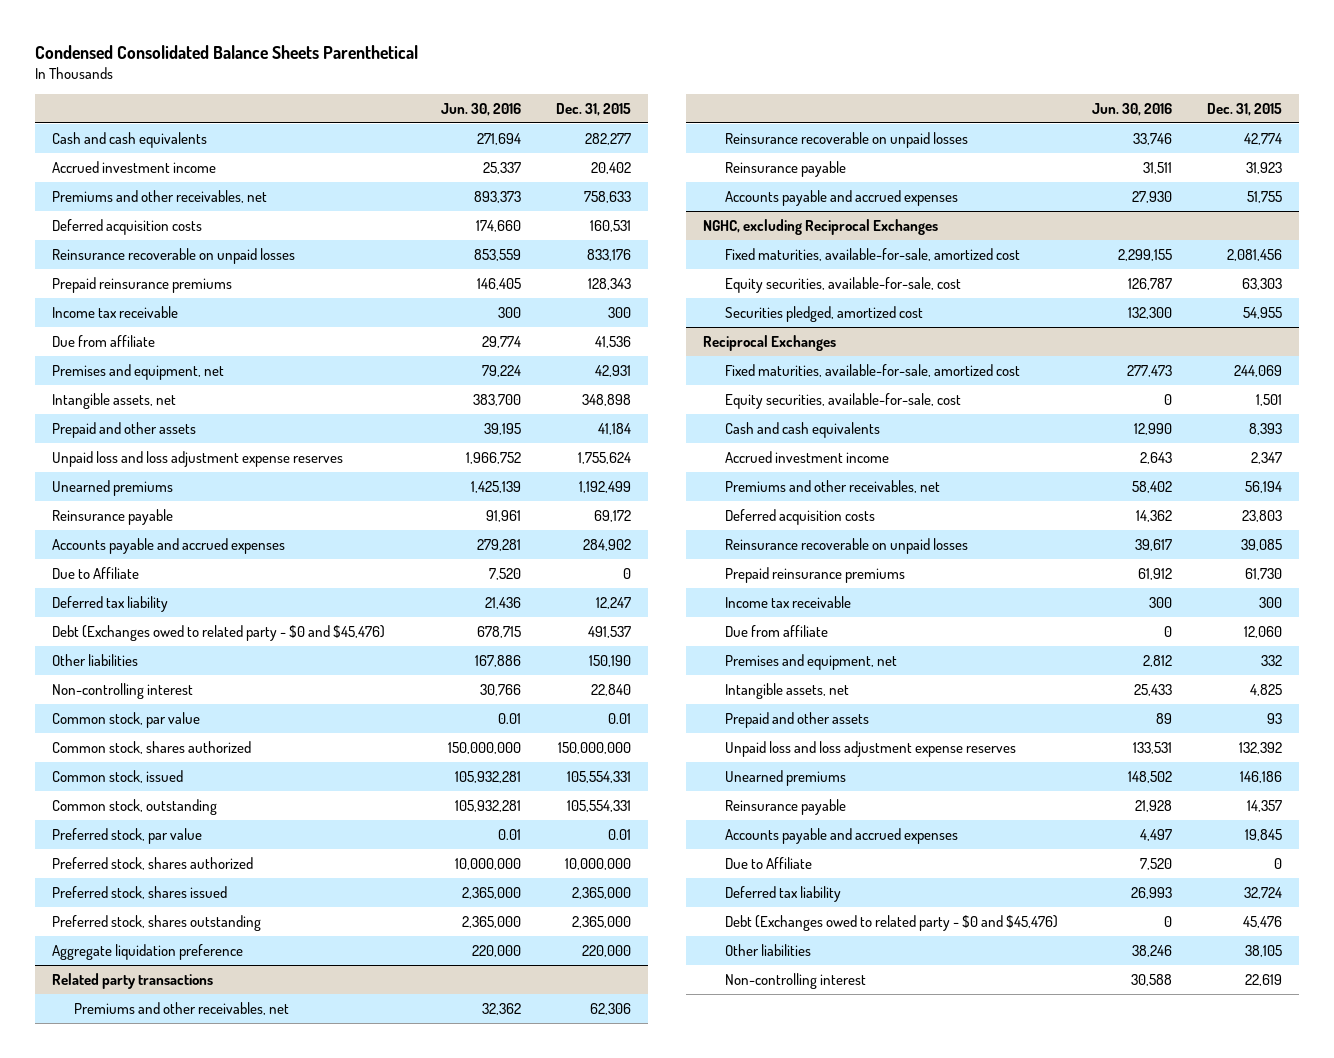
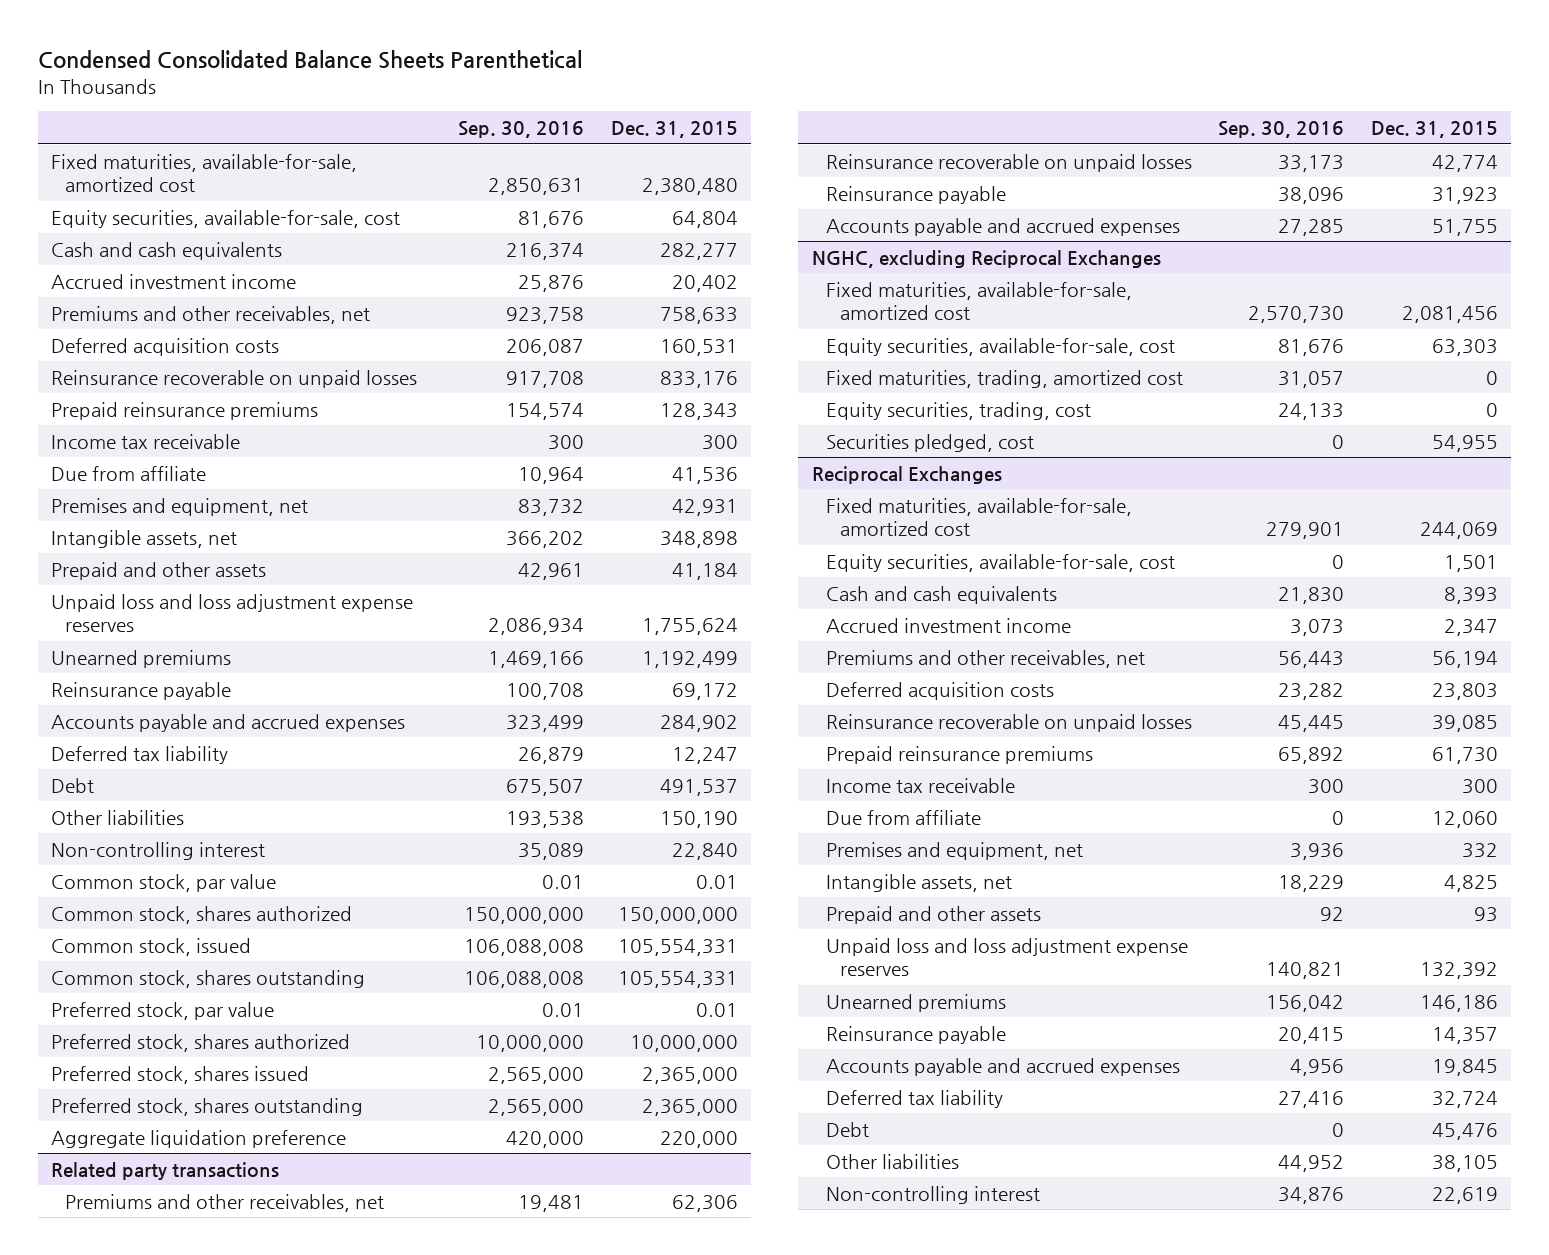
- | Jun. 30, 2016 | Dec. 31, 2015
+ | Sep. 30, 2016 | Dec. 31, 2015
+ Fixed maturities, available-for-sale, amortized cost | 2,850,631 | 2,380,480
+ Equity securities, available-for-sale, cost | 81,676 | 64,804
- Due to Affiliate | 7,520 | 0
- Debt (Exchanges owed to related party - $0 and $45,476) | 678,715 | 491,537
+ Debt | 675,507 | 491,537
- Common stock, outstanding | 105,932,281 | 105,554,331
+ Common stock, shares outstanding | 106,088,008 | 105,554,331
@ NGHC, excluding Reciprocal Exchanges
- Securities pledged, amortized cost | 132,300 | 54,955
+ Fixed maturities, trading, amortized cost | 31,057 | 0
+ Equity securities, trading, cost | 24,133 | 0
+ Securities pledged, cost | 0 | 54,955
@ Reciprocal Exchanges
- Due to Affiliate | 7,520 | 0
- Debt (Exchanges owed to related party - $0 and $45,476) | 0 | 45,476
+ Debt | 0 | 45,476

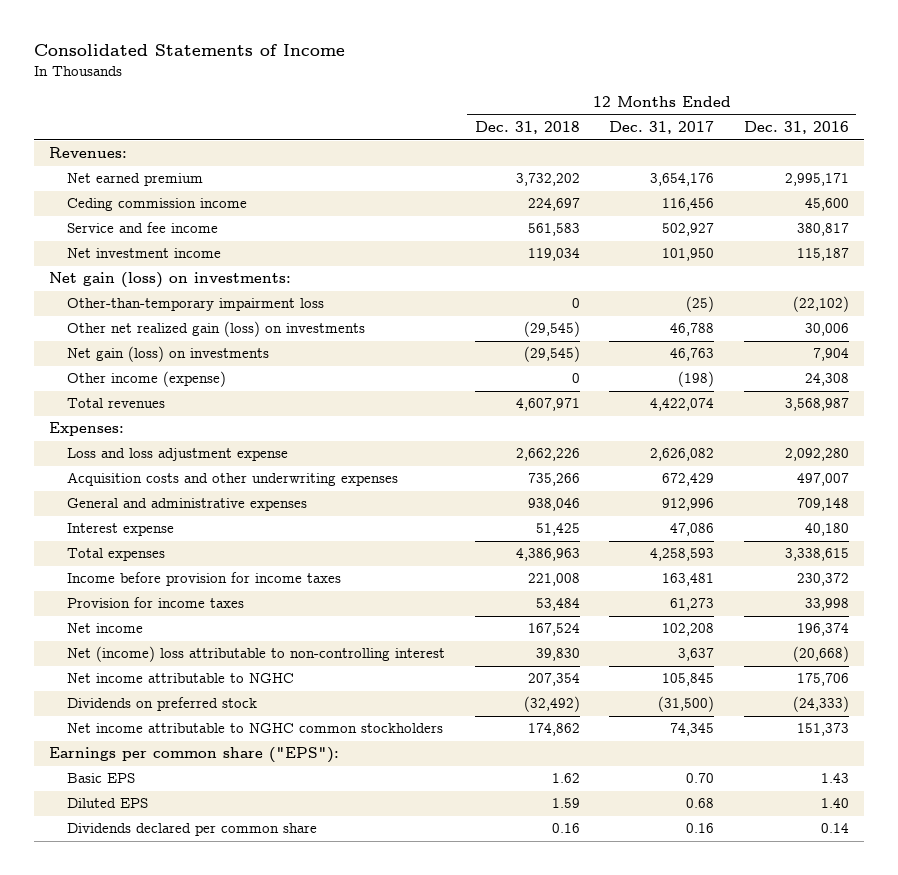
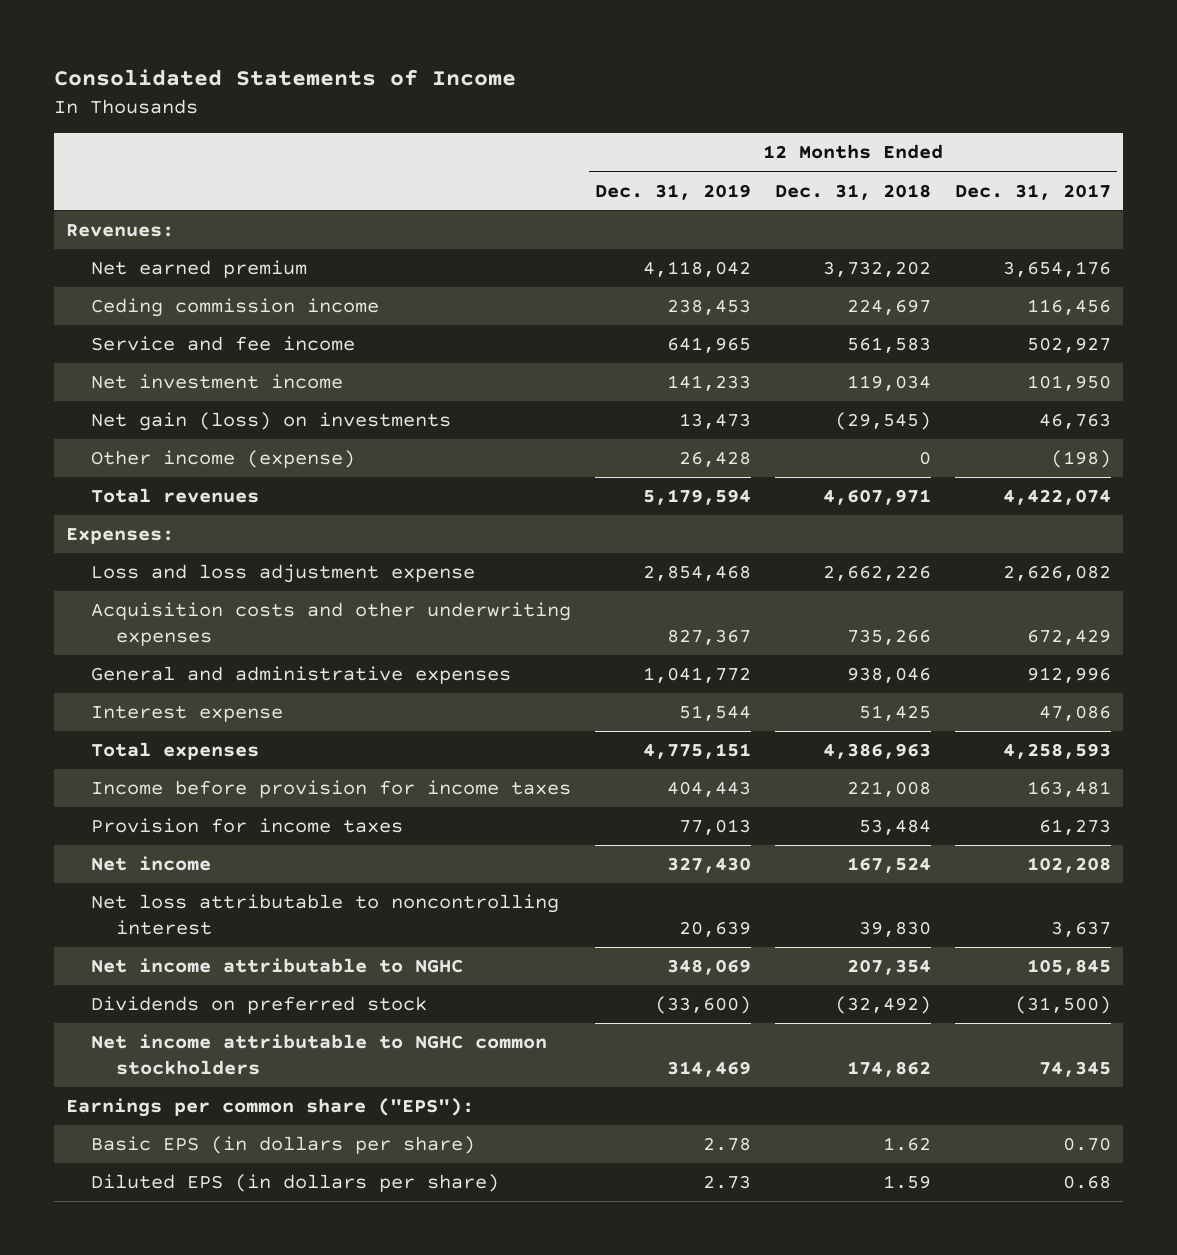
- | 12 Months Ended Dec. 31, 2018 | 12 Months Ended Dec. 31, 2017 | 12 Months Ended Dec. 31, 2016
+ | 12 Months Ended Dec. 31, 2019 | 12 Months Ended Dec. 31, 2018 | 12 Months Ended Dec. 31, 2017
- Net gain (loss) on investments:
- Other-than-temporary impairment loss | 0 | (25) | (22,102)
- Other net realized gain (loss) on investments | (29,545) | 46,788 | 30,006
- Net (income) loss attributable to non-controlling interest | 39,830 | 3,637 | (20,668)
+ Net loss attributable to noncontrolling interest | 20,639 | 39,830 | 3,637
- Basic EPS | 1.62 | 0.70 | 1.43
- Diluted EPS | 1.59 | 0.68 | 1.40
- Dividends declared per common share | 0.16 | 0.16 | 0.14
+ Basic EPS (in dollars per share) | 2.78 | 1.62 | 0.70
+ Diluted EPS (in dollars per share) | 2.73 | 1.59 | 0.68

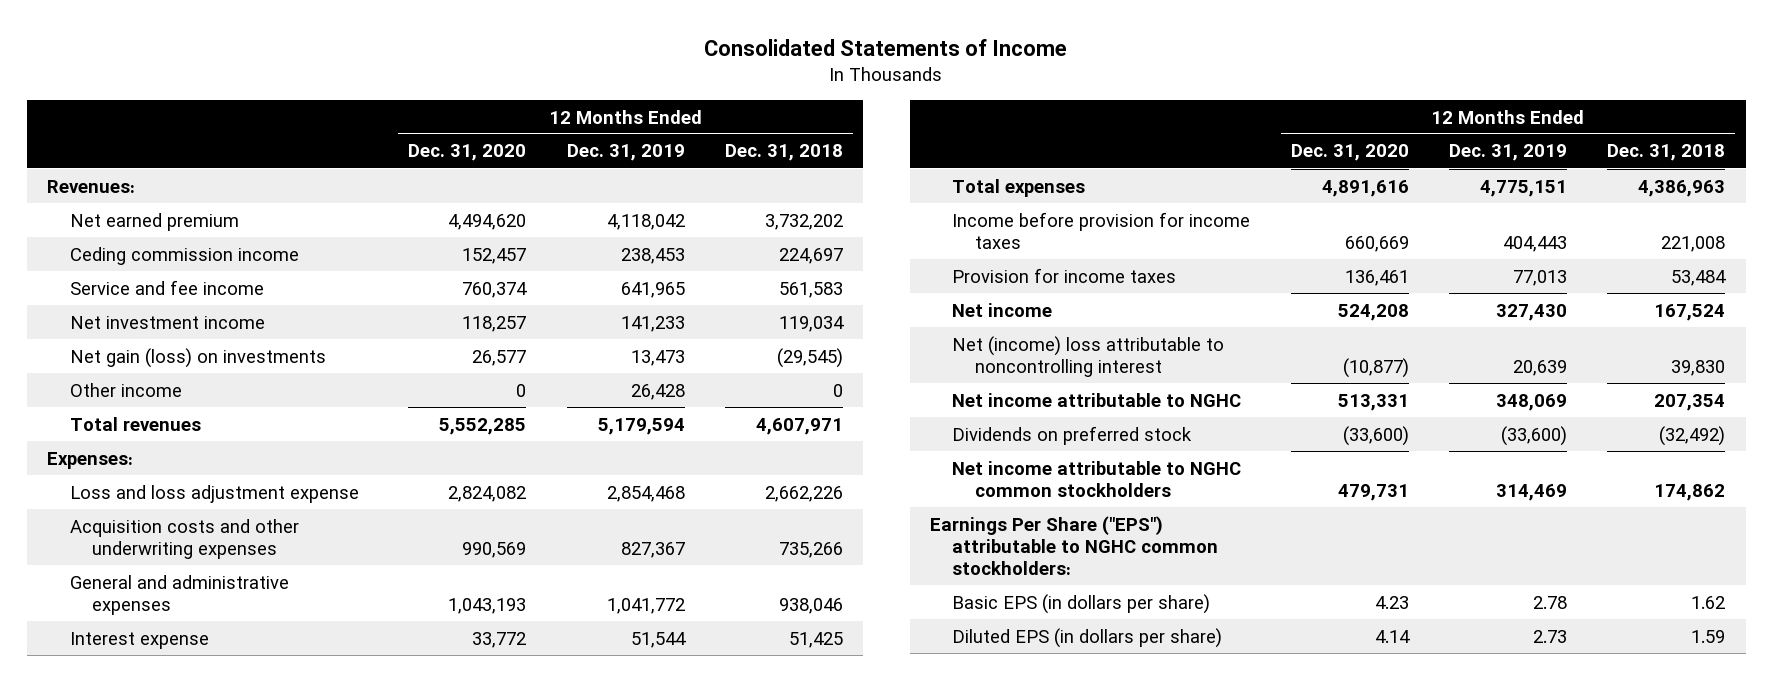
- | 12 Months Ended Dec. 31, 2019 | 12 Months Ended Dec. 31, 2018 | 12 Months Ended Dec. 31, 2017
+ | 12 Months Ended Dec. 31, 2020 | 12 Months Ended Dec. 31, 2019 | 12 Months Ended Dec. 31, 2018
- Other income (expense) | 26,428 | 0 | (198)
+ Other income | 0 | 26,428 | 0
- Net loss attributable to noncontrolling interest | 20,639 | 39,830 | 3,637
+ Net (income) loss attributable to noncontrolling interest | (10,877) | 20,639 | 39,830
- Earnings per common share ("EPS"):
+ Earnings Per Share ("EPS") attributable to NGHC common stockholders:

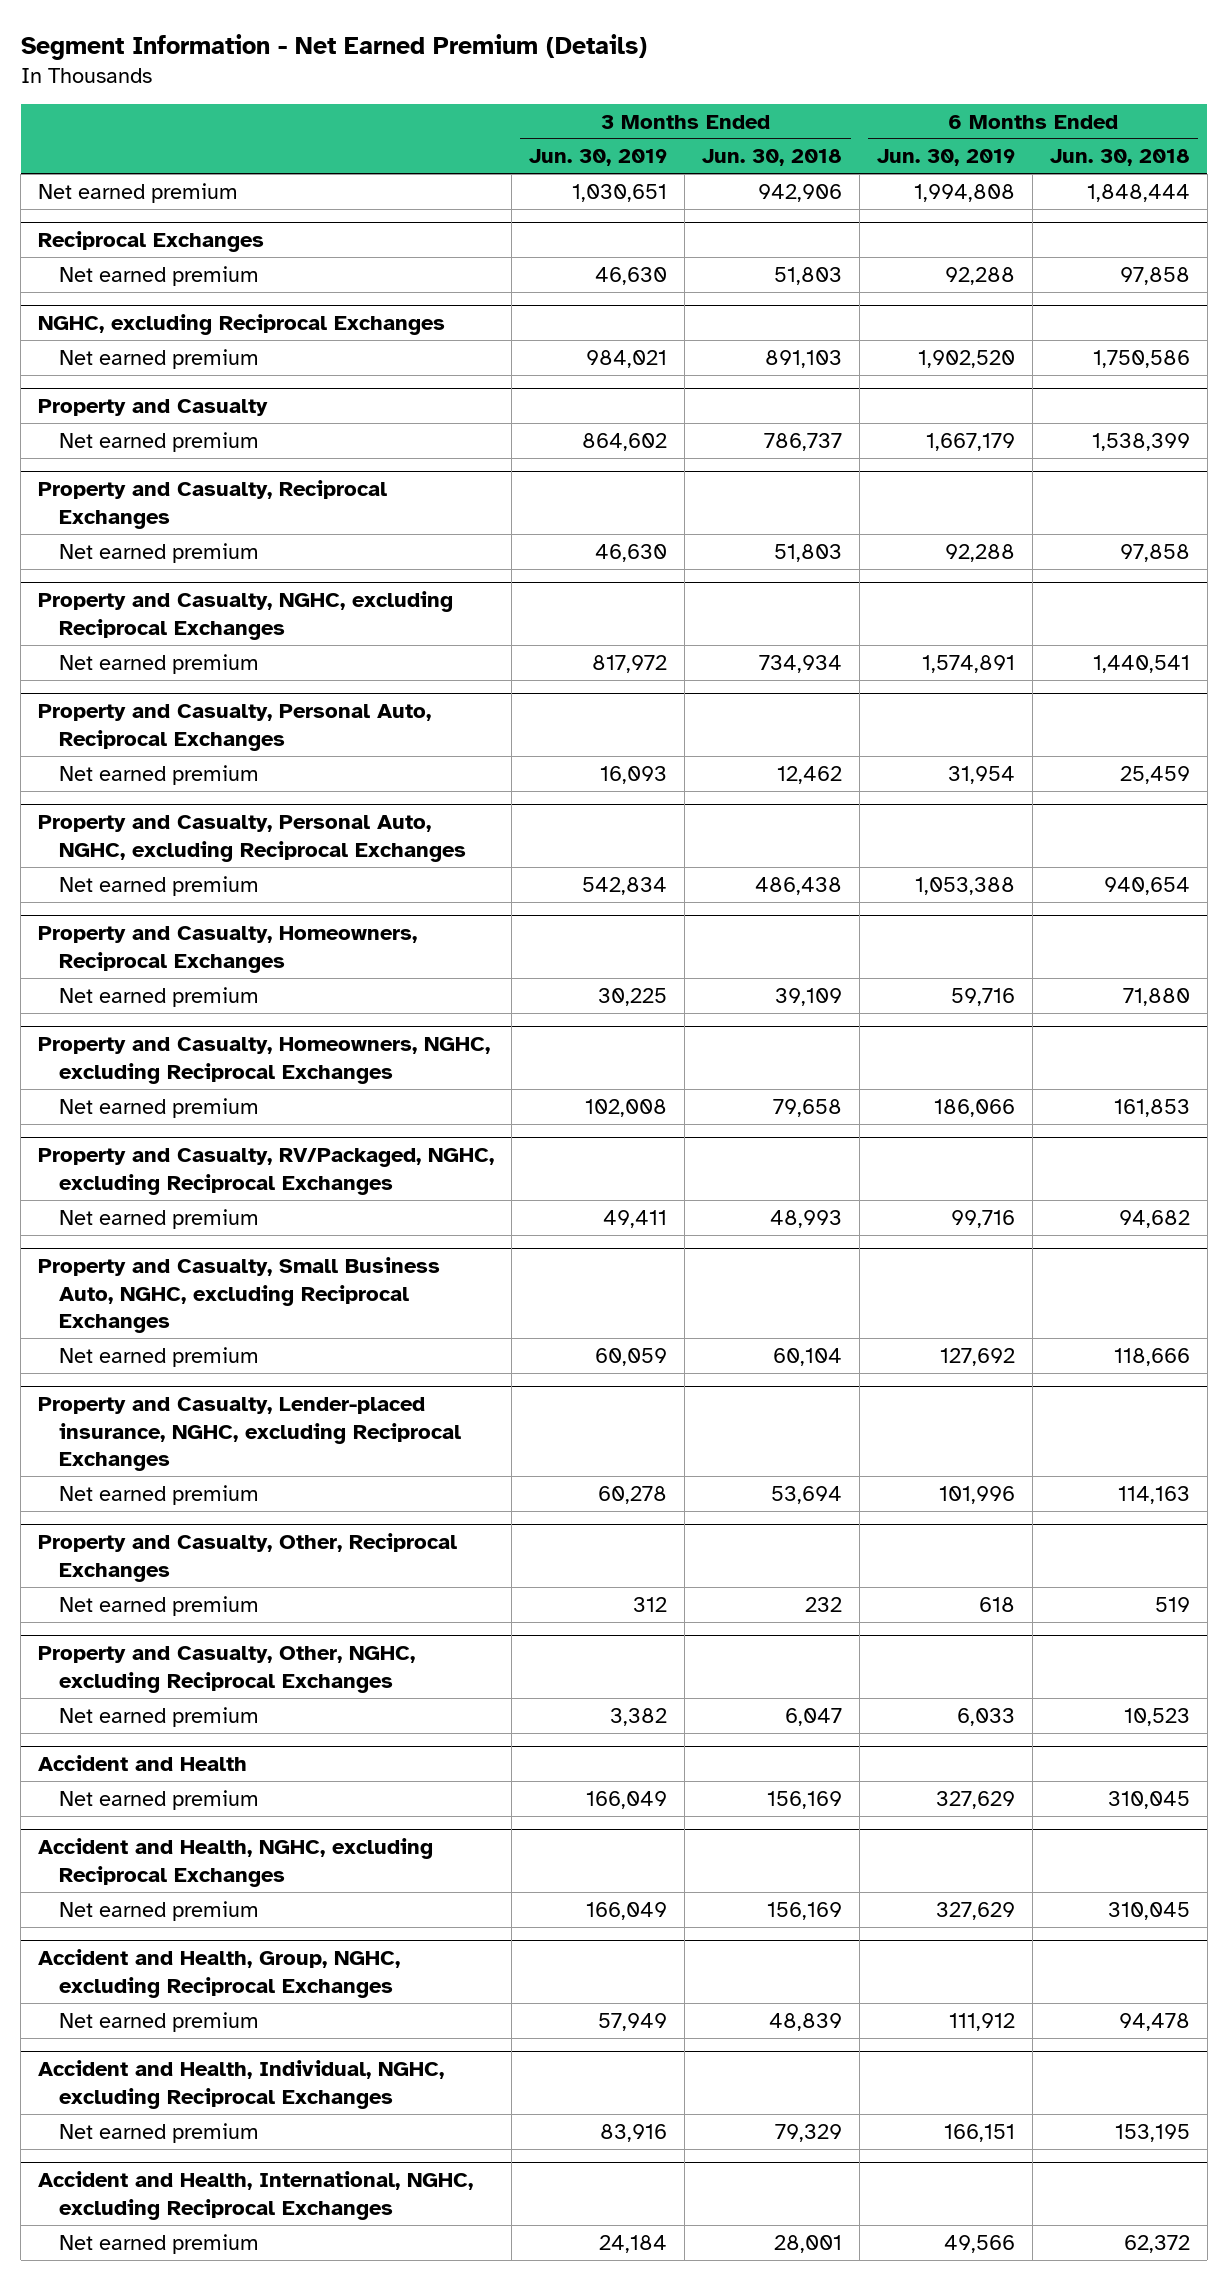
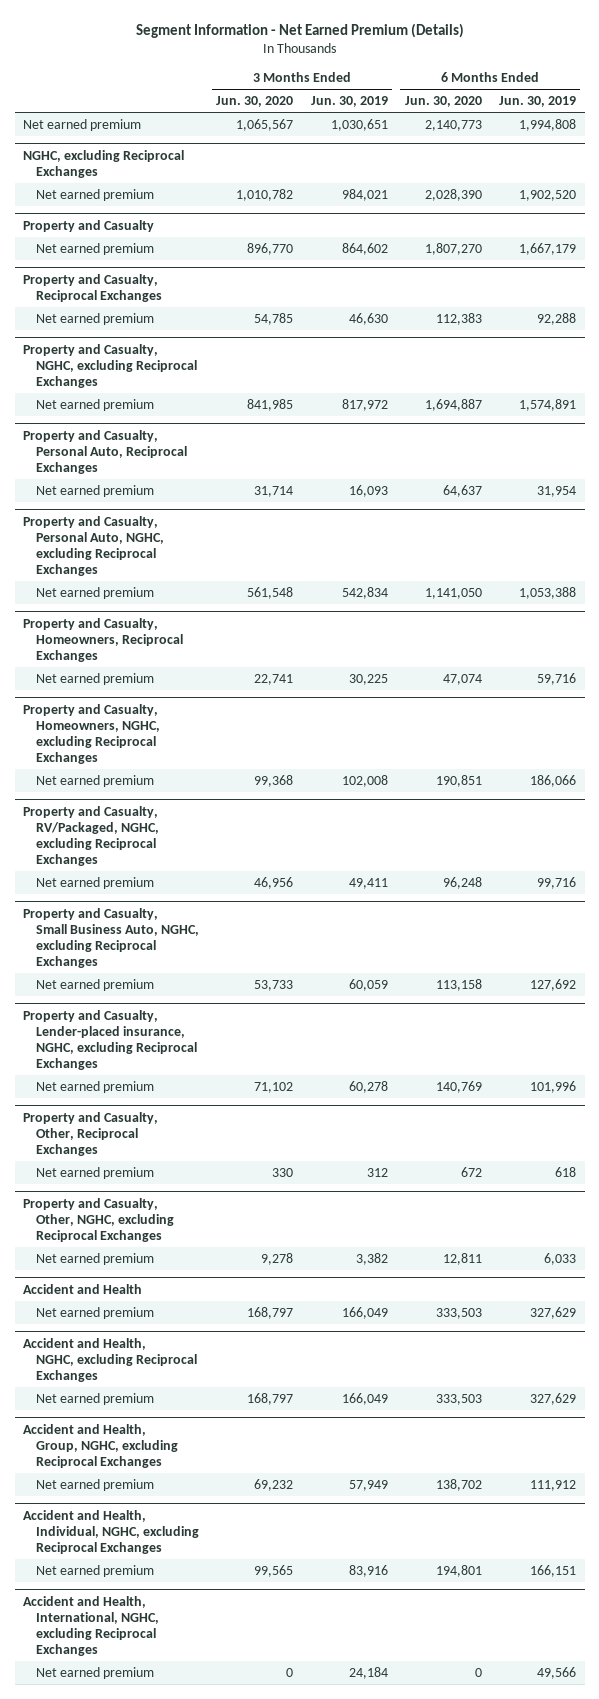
- | 3 Months Ended Jun. 30, 2019 | 3 Months Ended Jun. 30, 2018 | 6 Months Ended Jun. 30, 2019 | 6 Months Ended Jun. 30, 2018
+ | 3 Months Ended Jun. 30, 2020 | 3 Months Ended Jun. 30, 2019 | 6 Months Ended Jun. 30, 2020 | 6 Months Ended Jun. 30, 2019
- Reciprocal Exchanges
- Net earned premium | 46,630 | 51,803 | 92,288 | 97,858

